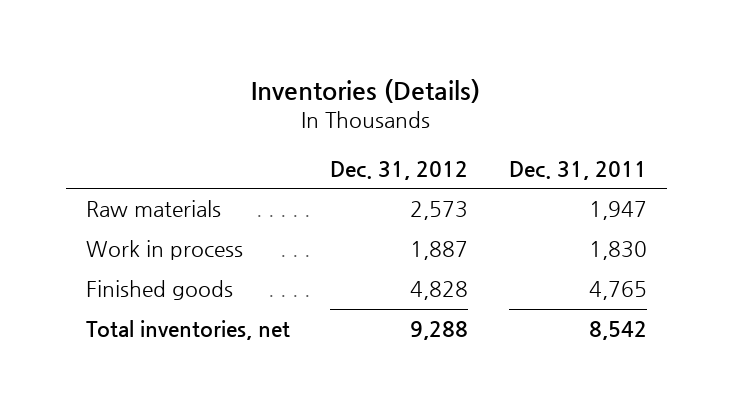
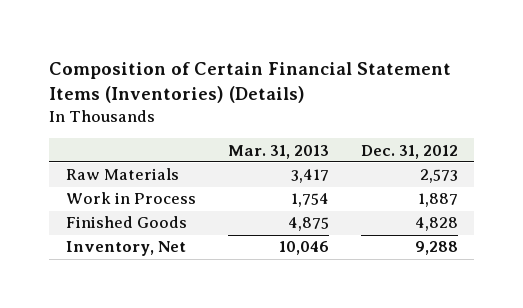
- Inventories (Details)
+ Composition of Certain Financial Statement Items (Inventories) (Details)
- | Dec. 31, 2012 | Dec. 31, 2011
+ | Mar. 31, 2013 | Dec. 31, 2012
- Raw materials | 2,573 | 1,947
- Work in process | 1,887 | 1,830
- Finished goods | 4,828 | 4,765
- Total inventories, net | 9,288 | 8,542
+ Raw Materials | 3,417 | 2,573
+ Work in Process | 1,754 | 1,887
+ Finished Goods | 4,875 | 4,828
+ Inventory, Net | 10,046 | 9,288

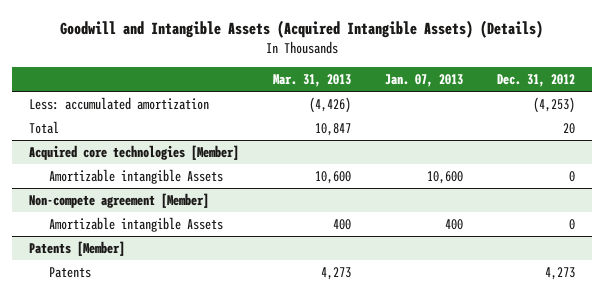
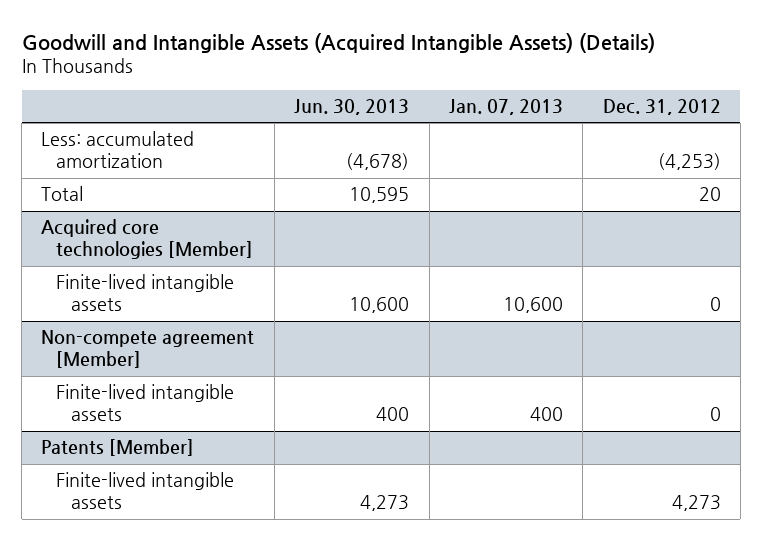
- | Mar. 31, 2013 | Jan. 07, 2013 | Dec. 31, 2012
+ | Jun. 30, 2013 | Jan. 07, 2013 | Dec. 31, 2012
@ Acquired core technologies [Member]
- Amortizable intangible Assets | 10,600 | 10,600 | 0
+ Finite-lived intangible assets | 10,600 | 10,600 | 0
@ Non-compete agreement [Member]
- Amortizable intangible Assets | 400 | 400 | 0
+ Finite-lived intangible assets | 400 | 400 | 0
@ Patents [Member]
- Patents | 4,273 | | 4,273
+ Finite-lived intangible assets | 4,273 | | 4,273

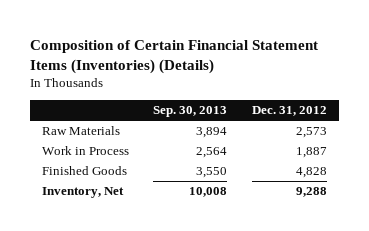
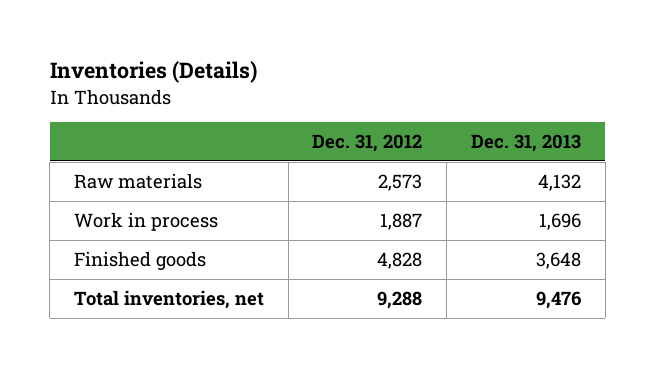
- Composition of Certain Financial Statement Items (Inventories) (Details)
+ Inventories (Details)
- | Sep. 30, 2013 | Dec. 31, 2012
+ | Dec. 31, 2012 | Dec. 31, 2013
- Raw Materials | 3,894 | 2,573
- Work in Process | 2,564 | 1,887
- Finished Goods | 3,550 | 4,828
- Inventory, Net | 10,008 | 9,288
+ Raw materials | 2,573 | 4,132
+ Work in process | 1,887 | 1,696
+ Finished goods | 4,828 | 3,648
+ Total inventories, net | 9,288 | 9,476

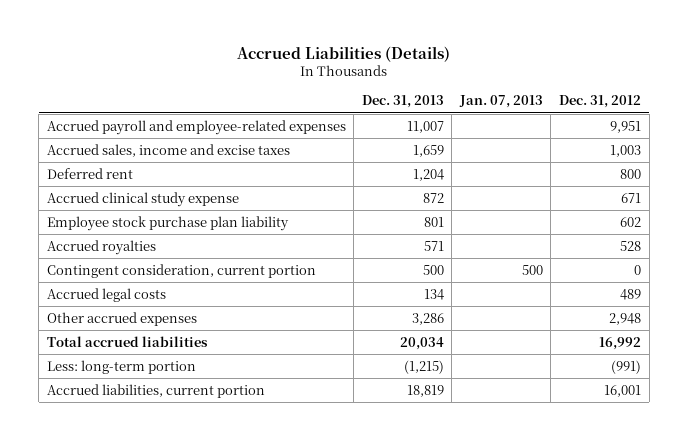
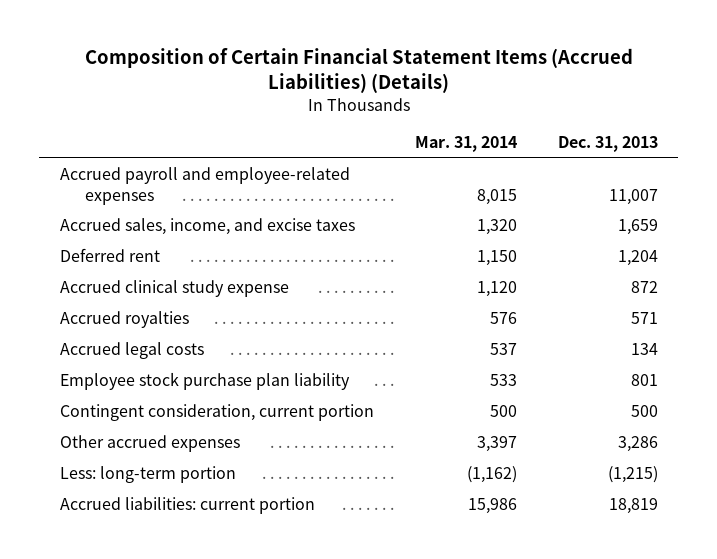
- Accrued Liabilities (Details)
+ Composition of Certain Financial Statement Items (Accrued Liabilities) (Details)
- | Dec. 31, 2013 | Jan. 07, 2013 | Dec. 31, 2012
+ | Mar. 31, 2014 | Dec. 31, 2013
- Accrued sales, income and excise taxes | 1,659 | | 1,003
+ Accrued sales, income, and excise taxes | 1,320 | 1,659
moved down: Employee stock purchase plan liability | 533 | 801
moved down: Contingent consideration, current portion | 500 | 500
- Total accrued liabilities | 20,034 | | 16,992
- Accrued liabilities, current portion | 18,819 | | 16,001
+ Accrued liabilities: current portion | 15,986 | 18,819

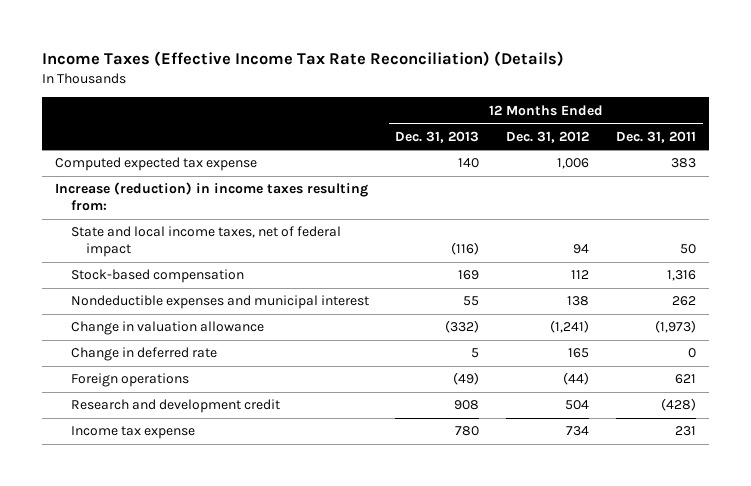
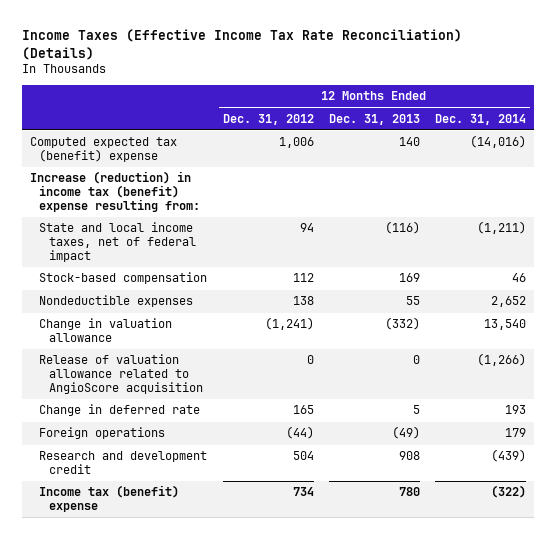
- | 12 Months Ended Dec. 31, 2013 | 12 Months Ended Dec. 31, 2012 | 12 Months Ended Dec. 31, 2011
+ | 12 Months Ended Dec. 31, 2012 | 12 Months Ended Dec. 31, 2013 | 12 Months Ended Dec. 31, 2014
- Computed expected tax expense | 140 | 1,006 | 383
- Increase (reduction) in income taxes resulting from:
+ Computed expected tax (benefit) expense | 1,006 | 140 | (14,016)
+ Increase (reduction) in income tax (benefit) expense resulting from:
- Nondeductible expenses and municipal interest | 55 | 138 | 262
+ Nondeductible expenses | 138 | 55 | 2,652
+ Release of valuation allowance related to AngioScore acquisition | 0 | 0 | (1,266)
- Income tax expense | 780 | 734 | 231
+ Income tax (benefit) expense | 734 | 780 | (322)

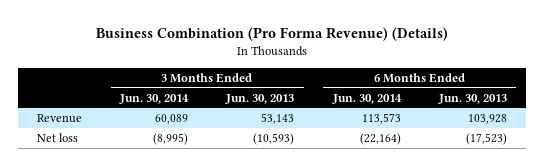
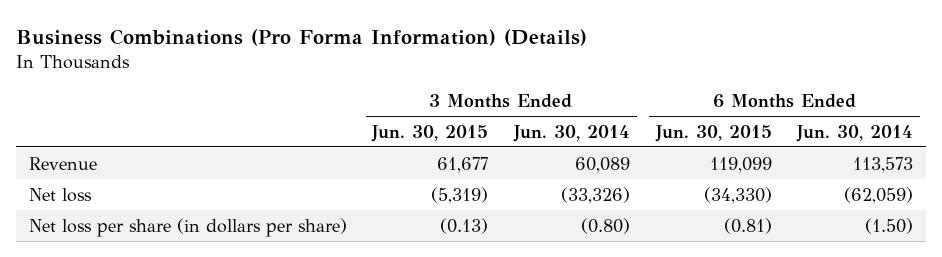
- Business Combination (Pro Forma Revenue) (Details)
+ Business Combinations (Pro Forma Information) (Details)
- | 3 Months Ended Jun. 30, 2014 | 3 Months Ended Jun. 30, 2013 | 6 Months Ended Jun. 30, 2014 | 6 Months Ended Jun. 30, 2013
+ | 3 Months Ended Jun. 30, 2015 | 3 Months Ended Jun. 30, 2014 | 6 Months Ended Jun. 30, 2015 | 6 Months Ended Jun. 30, 2014
- Net loss | (8,995) | (10,593) | (22,164) | (17,523)
+ Net loss | (5,319) | (33,326) | (34,330) | (62,059)
+ Net loss per share (in dollars per share) | (0.13) | (0.80) | (0.81) | (1.50)

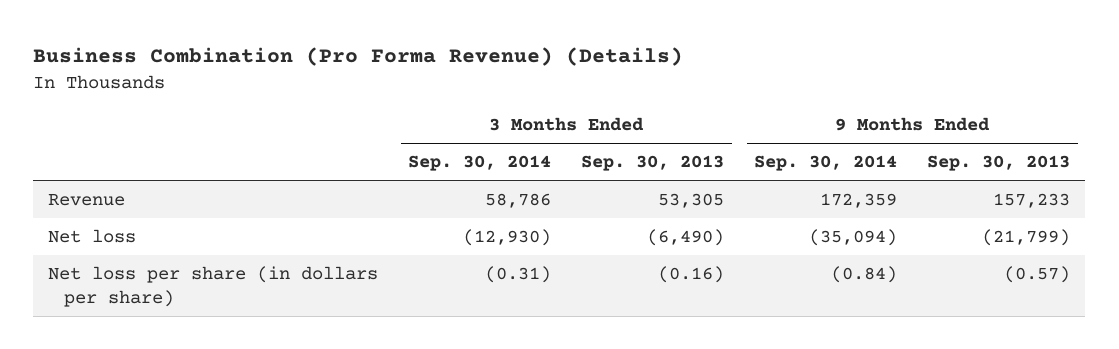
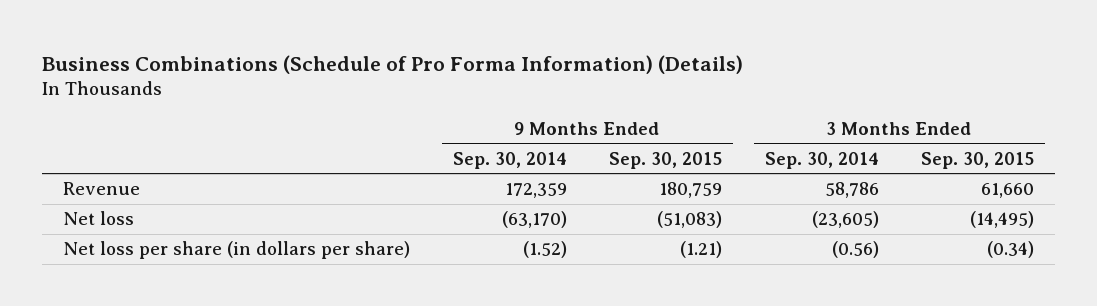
- Business Combination (Pro Forma Revenue) (Details)
+ Business Combinations (Schedule of Pro Forma Information) (Details)
- | 3 Months Ended Sep. 30, 2014 | 3 Months Ended Sep. 30, 2013 | 9 Months Ended Sep. 30, 2014 | 9 Months Ended Sep. 30, 2013
+ | 9 Months Ended Sep. 30, 2014 | 9 Months Ended Sep. 30, 2015 | 3 Months Ended Sep. 30, 2014 | 3 Months Ended Sep. 30, 2015
- Net loss | (12,930) | (6,490) | (35,094) | (21,799)
- Net loss per share (in dollars per share) | (0.31) | (0.16) | (0.84) | (0.57)
+ Net loss | (63,170) | (51,083) | (23,605) | (14,495)
+ Net loss per share (in dollars per share) | (1.52) | (1.21) | (0.56) | (0.34)

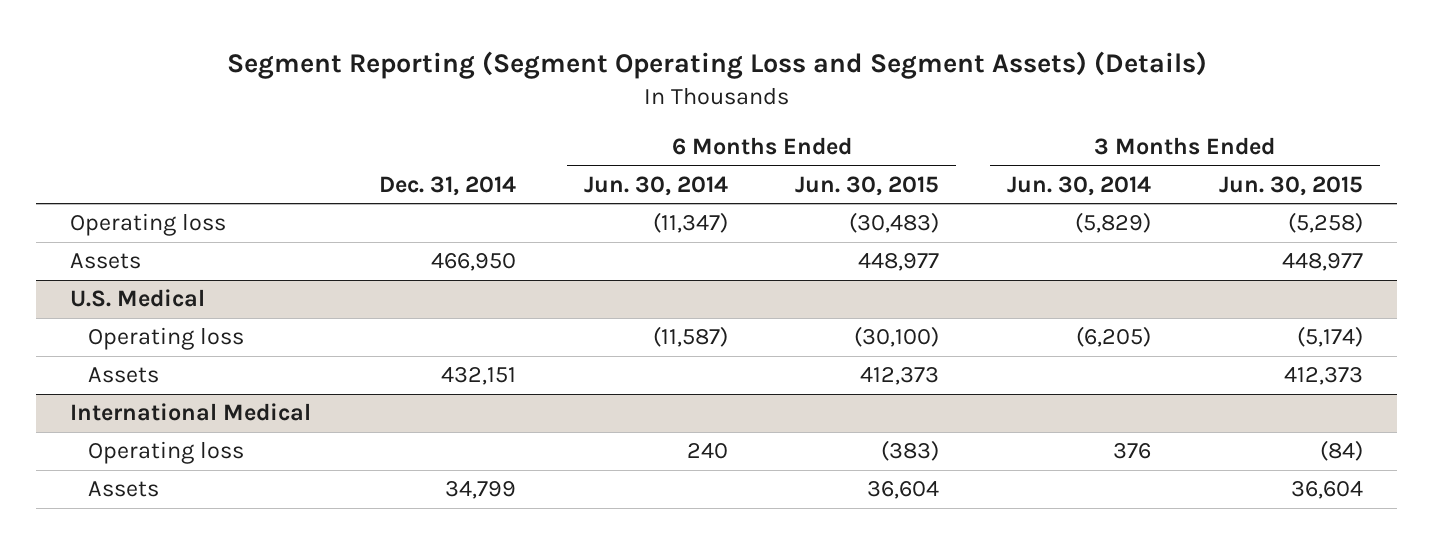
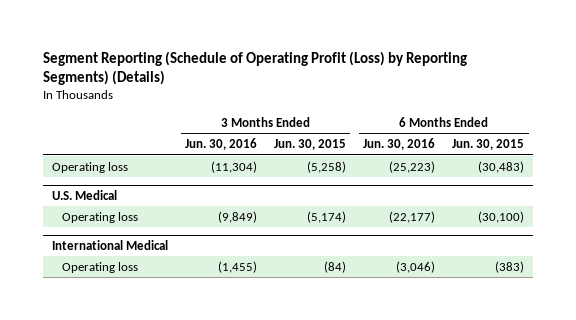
- Segment Reporting (Segment Operating Loss and Segment Assets) (Details)
+ Segment Reporting (Schedule of Operating Profit (Loss) by Reporting Segments) (Details)
- | Dec. 31, 2014 | 6 Months Ended Jun. 30, 2014 | 6 Months Ended Jun. 30, 2015 | 3 Months Ended Jun. 30, 2014 | 3 Months Ended Jun. 30, 2015
+ | 3 Months Ended Jun. 30, 2016 | 3 Months Ended Jun. 30, 2015 | 6 Months Ended Jun. 30, 2016 | 6 Months Ended Jun. 30, 2015
- Assets | 466,950 | | 448,977 | | 448,977
@ U.S. Medical
- Assets | 432,151 | | 412,373 | | 412,373
@ International Medical
- Assets | 34,799 | | 36,604 | | 36,604

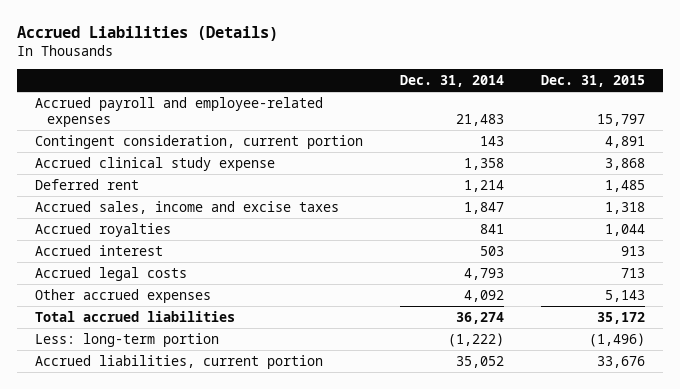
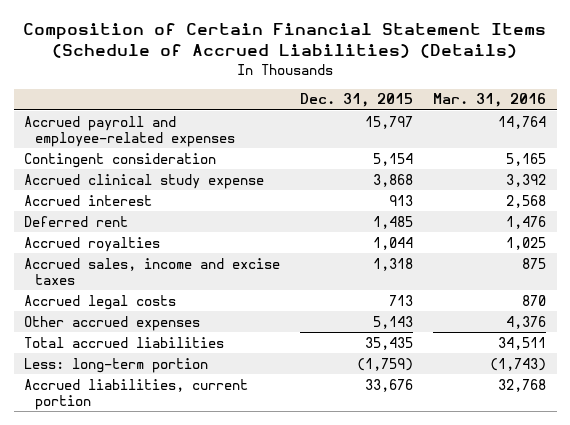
- Accrued Liabilities (Details)
+ Composition of Certain Financial Statement Items (Schedule of Accrued Liabilities) (Details)
- | Dec. 31, 2014 | Dec. 31, 2015
+ | Dec. 31, 2015 | Mar. 31, 2016
- Contingent consideration, current portion | 143 | 4,891
+ Contingent consideration | 5,154 | 5,165
moved up: Accrued interest | 913 | 2,568
moved down: Accrued sales, income and excise taxes | 1,318 | 875
- Total accrued liabilities | 36,274 | 35,172
- Less: long-term portion | (1,222) | (1,496)
+ Total accrued liabilities | 35,435 | 34,511
+ Less: long-term portion | (1,759) | (1,743)

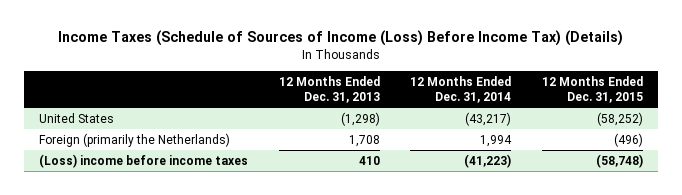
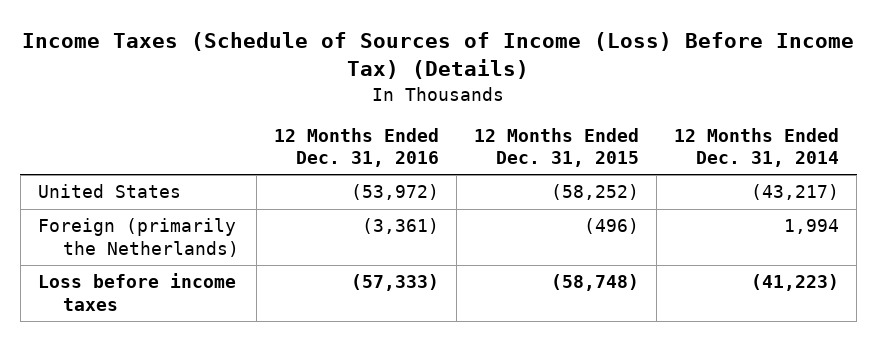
- | 12 Months Ended Dec. 31, 2013 | 12 Months Ended Dec. 31, 2014 | 12 Months Ended Dec. 31, 2015
+ | 12 Months Ended Dec. 31, 2016 | 12 Months Ended Dec. 31, 2015 | 12 Months Ended Dec. 31, 2014
- (Loss) income before income taxes | 410 | (41,223) | (58,748)
+ Loss before income taxes | (57,333) | (58,748) | (41,223)

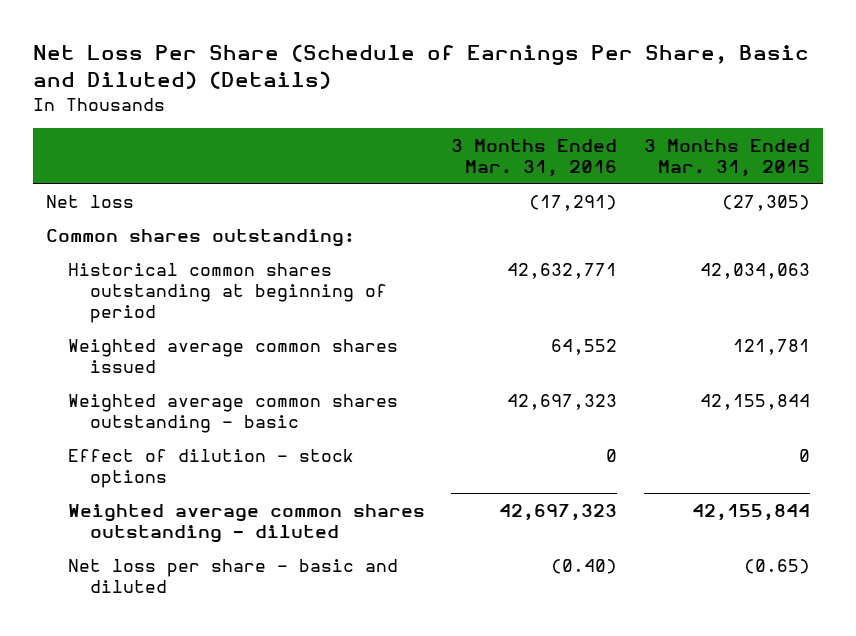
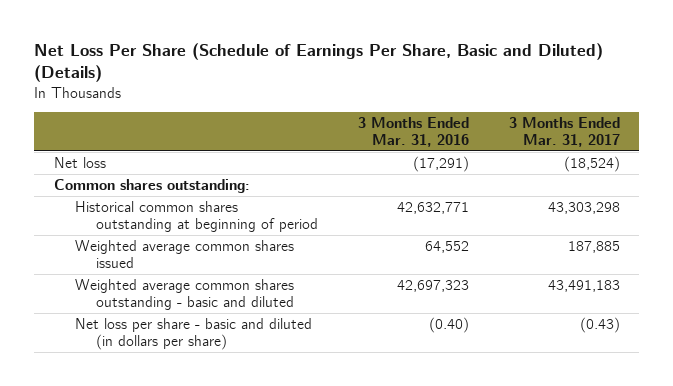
- | 3 Months Ended Mar. 31, 2016 | 3 Months Ended Mar. 31, 2015
+ | 3 Months Ended Mar. 31, 2016 | 3 Months Ended Mar. 31, 2017
- Weighted average common shares outstanding - basic | 42,697,323 | 42,155,844
- Effect of dilution - stock options | 0 | 0
- Weighted average common shares outstanding - diluted | 42,697,323 | 42,155,844
- Net loss per share - basic and diluted | (0.40) | (0.65)
+ Weighted average common shares outstanding - basic and diluted | 42,697,323 | 43,491,183
+ Net loss per share - basic and diluted (in dollars per share) | (0.40) | (0.43)

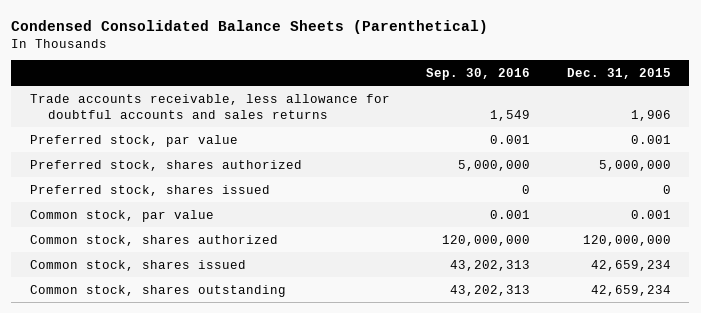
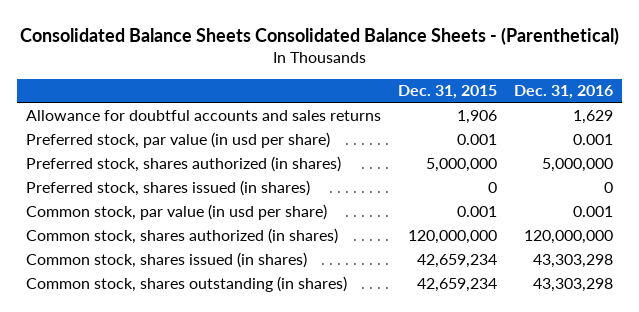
- Condensed Consolidated Balance Sheets (Parenthetical)
+ Consolidated Balance Sheets Consolidated Balance Sheets - (Parenthetical)
- | Sep. 30, 2016 | Dec. 31, 2015
+ | Dec. 31, 2015 | Dec. 31, 2016
- Trade accounts receivable, less allowance for doubtful accounts and sales returns | 1,549 | 1,906
- Preferred stock, par value | 0.001 | 0.001
- Preferred stock, shares authorized | 5,000,000 | 5,000,000
- Preferred stock, shares issued | 0 | 0
- Common stock, par value | 0.001 | 0.001
- Common stock, shares authorized | 120,000,000 | 120,000,000
- Common stock, shares issued | 43,202,313 | 42,659,234
- Common stock, shares outstanding | 43,202,313 | 42,659,234
+ Allowance for doubtful accounts and sales returns | 1,906 | 1,629
+ Preferred stock, par value (in usd per share) | 0.001 | 0.001
+ Preferred stock, shares authorized (in shares) | 5,000,000 | 5,000,000
+ Preferred stock, shares issued (in shares) | 0 | 0
+ Common stock, par value (in usd per share) | 0.001 | 0.001
+ Common stock, shares authorized (in shares) | 120,000,000 | 120,000,000
+ Common stock, shares issued (in shares) | 42,659,234 | 43,303,298
+ Common stock, shares outstanding (in shares) | 42,659,234 | 43,303,298

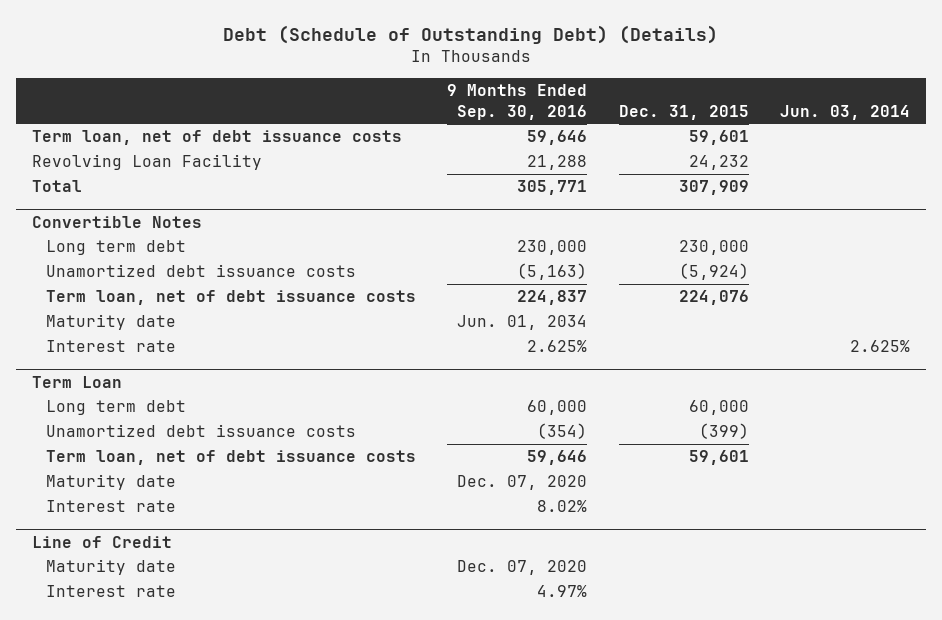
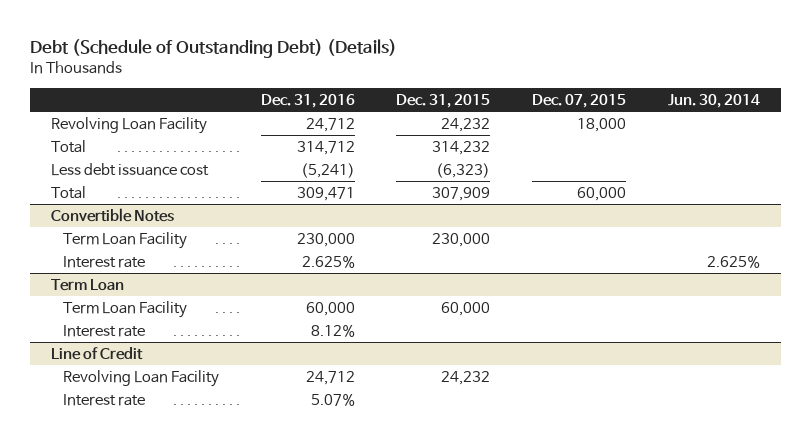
- | 9 Months Ended Sep. 30, 2016 | Dec. 31, 2015 | Jun. 03, 2014
+ | Dec. 31, 2016 | Dec. 31, 2015 | Dec. 07, 2015 | Jun. 30, 2014
- Term loan, net of debt issuance costs | 59,646 | 59,601 |
+ Total | 314,712 | 314,232 | |
+ Less debt issuance cost | (5,241) | (6,323) | |
@ Convertible Notes
- Long term debt | 230,000 | 230,000 |
- Unamortized debt issuance costs | (5,163) | (5,924) |
- Term loan, net of debt issuance costs | 224,837 | 224,076 |
- Maturity date | Jun. 01, 2034 | |
+ Term Loan Facility | 230,000 | 230,000 | |
@ Term Loan
- Long term debt | 60,000 | 60,000 |
- Unamortized debt issuance costs | (354) | (399) |
- Term loan, net of debt issuance costs | 59,646 | 59,601 |
- Maturity date | Dec. 07, 2020 | |
+ Term Loan Facility | 60,000 | 60,000 | |
@ Line of Credit
- Maturity date | Dec. 07, 2020 | |
+ Revolving Loan Facility | 24,712 | 24,232 | |

